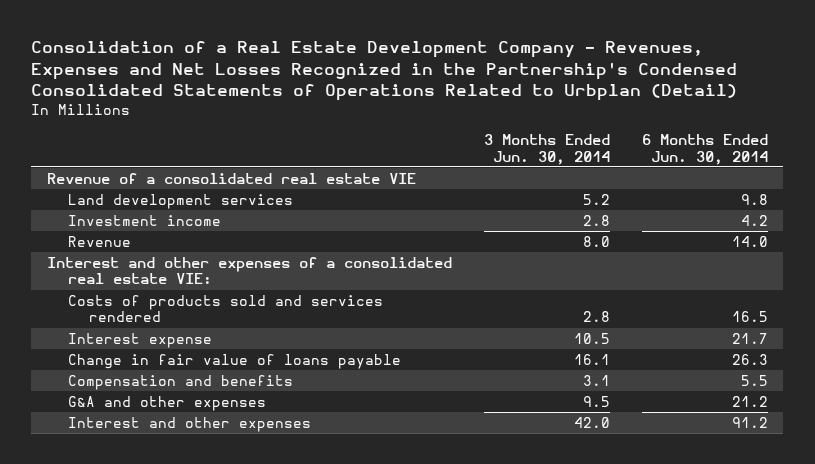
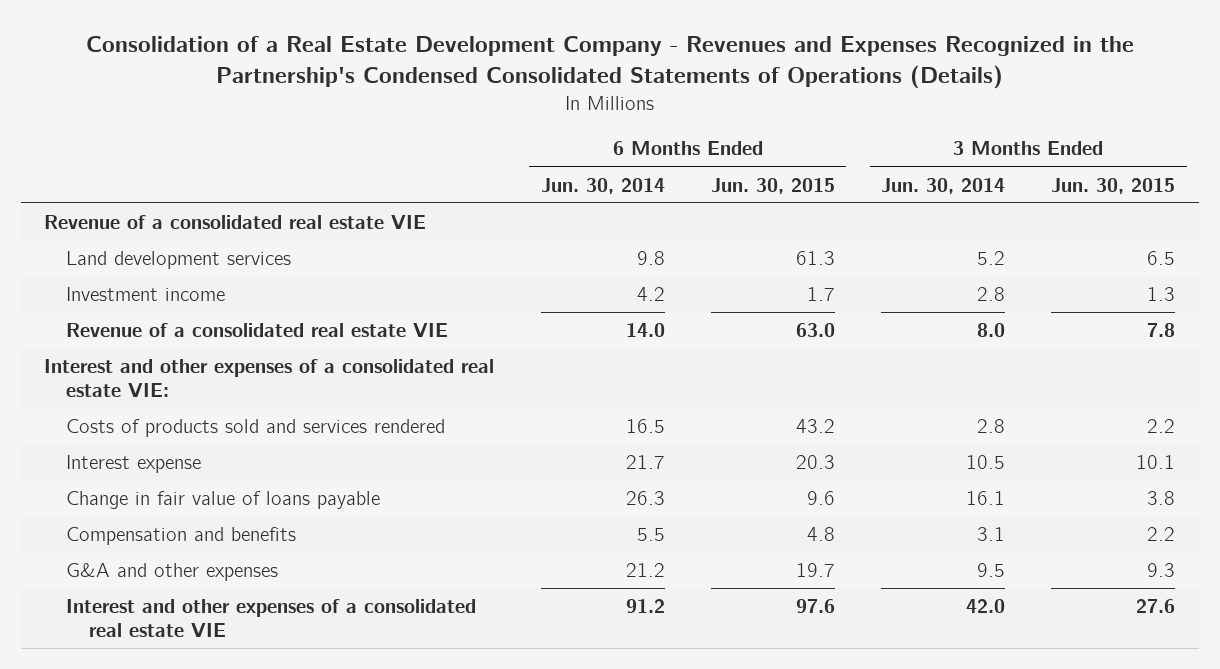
- Consolidation of a Real Estate Development Company - Revenues, Expenses and Net Losses Recognized in the Partnership's Condensed Consolidated Statements of Operations Related to Urbplan (Detail)
+ Consolidation of a Real Estate Development Company - Revenues and Expenses Recognized in the Partnership's Condensed Consolidated Statements of Operations (Details)
- | 3 Months Ended Jun. 30, 2014 | 6 Months Ended Jun. 30, 2014
+ | 6 Months Ended Jun. 30, 2014 | 6 Months Ended Jun. 30, 2015 | 3 Months Ended Jun. 30, 2014 | 3 Months Ended Jun. 30, 2015
- Revenue | 8.0 | 14.0
+ Revenue of a consolidated real estate VIE | 14.0 | 63.0 | 8.0 | 7.8
- Interest and other expenses | 42.0 | 91.2
+ Interest and other expenses of a consolidated real estate VIE | 91.2 | 97.6 | 42.0 | 27.6

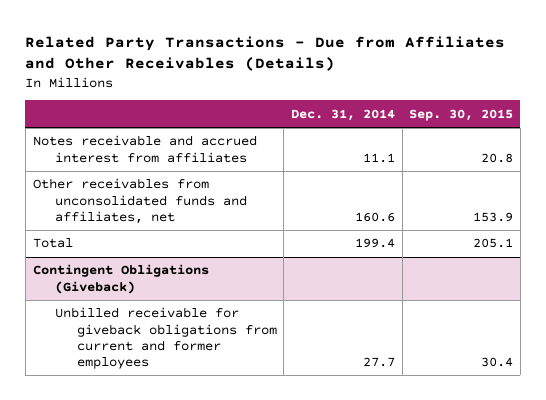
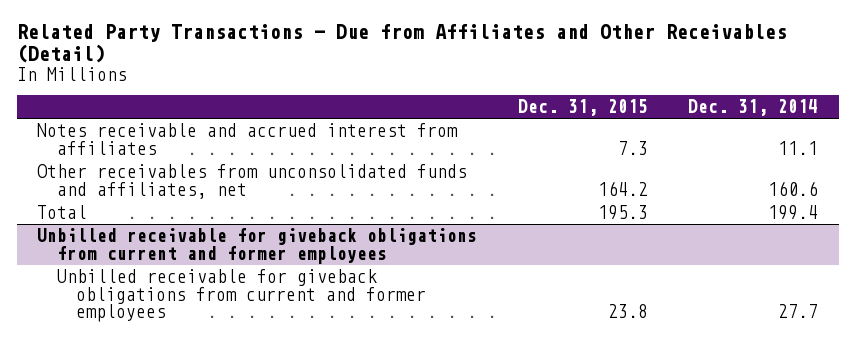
- Related Party Transactions - Due from Affiliates and Other Receivables (Details)
+ Related Party Transactions - Due from Affiliates and Other Receivables (Detail)
- | Dec. 31, 2014 | Sep. 30, 2015
+ | Dec. 31, 2015 | Dec. 31, 2014
- Contingent Obligations (Giveback)
+ Unbilled receivable for giveback obligations from current and former employees

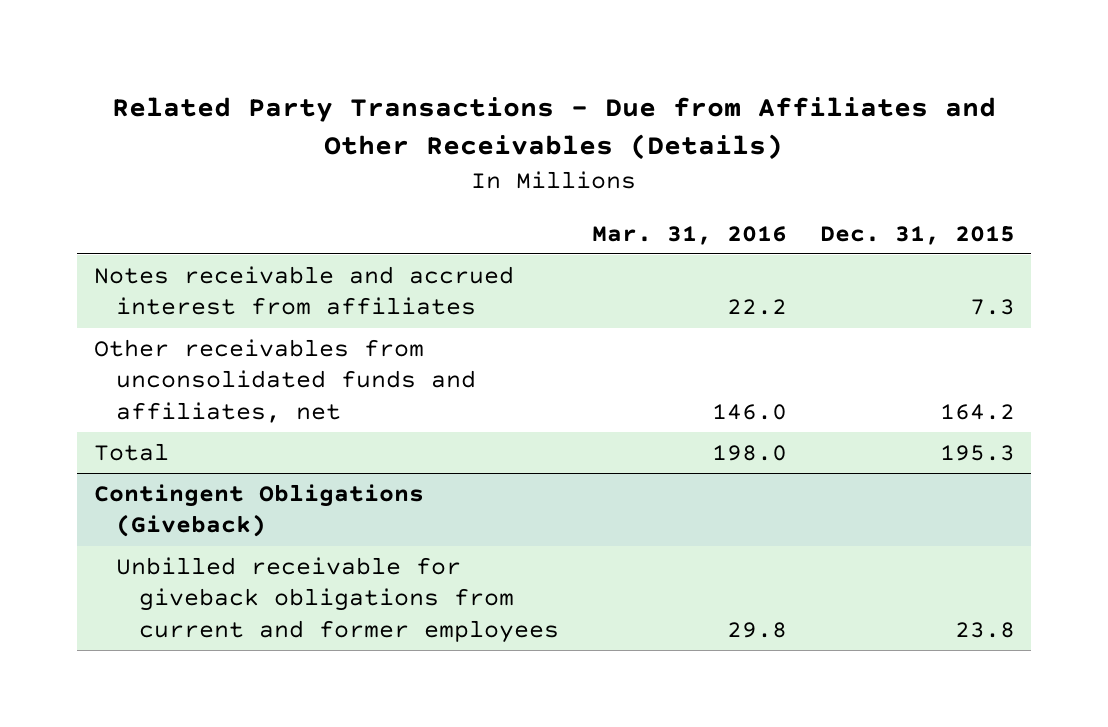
- Related Party Transactions - Due from Affiliates and Other Receivables (Detail)
+ Related Party Transactions - Due from Affiliates and Other Receivables (Details)
- | Dec. 31, 2015 | Dec. 31, 2014
+ | Mar. 31, 2016 | Dec. 31, 2015
- Unbilled receivable for giveback obligations from current and former employees
+ Contingent Obligations (Giveback)

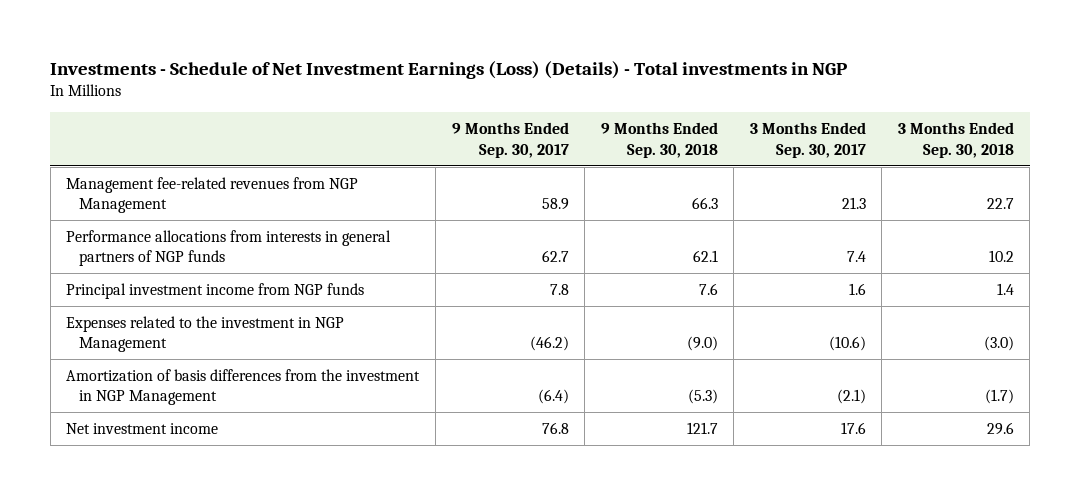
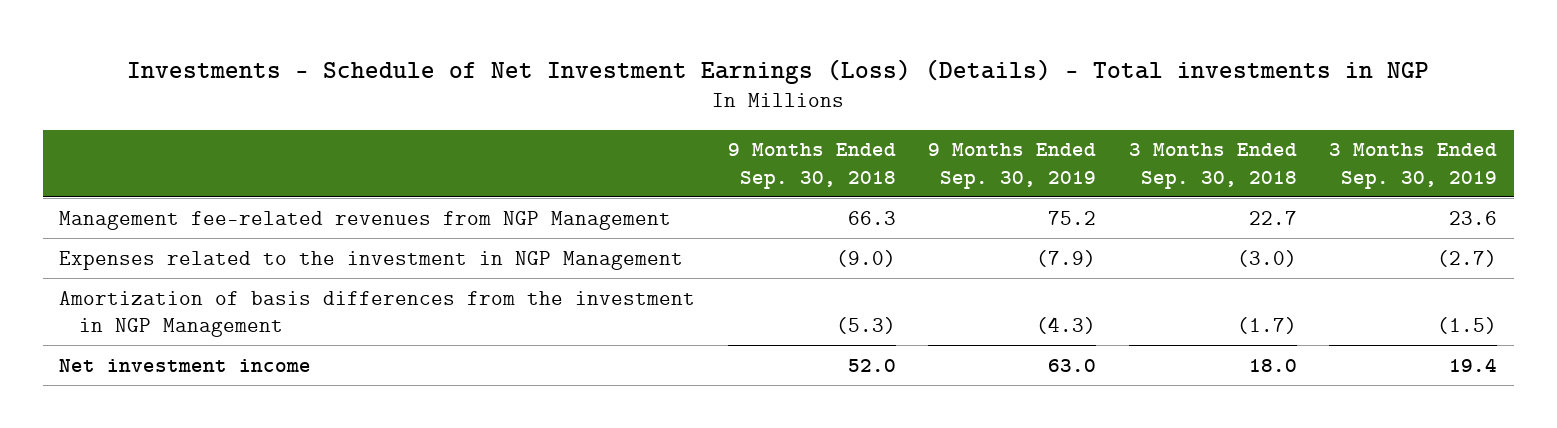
- | 9 Months Ended Sep. 30, 2017 | 9 Months Ended Sep. 30, 2018 | 3 Months Ended Sep. 30, 2017 | 3 Months Ended Sep. 30, 2018
+ | 9 Months Ended Sep. 30, 2018 | 9 Months Ended Sep. 30, 2019 | 3 Months Ended Sep. 30, 2018 | 3 Months Ended Sep. 30, 2019
- Performance allocations from interests in general partners of NGP funds | 62.7 | 62.1 | 7.4 | 10.2
- Principal investment income from NGP funds | 7.8 | 7.6 | 1.6 | 1.4
- Net investment income | 76.8 | 121.7 | 17.6 | 29.6
+ Net investment income | 52.0 | 63.0 | 18.0 | 19.4

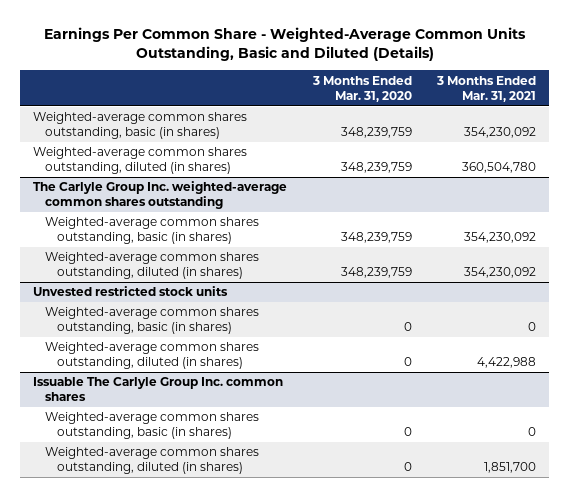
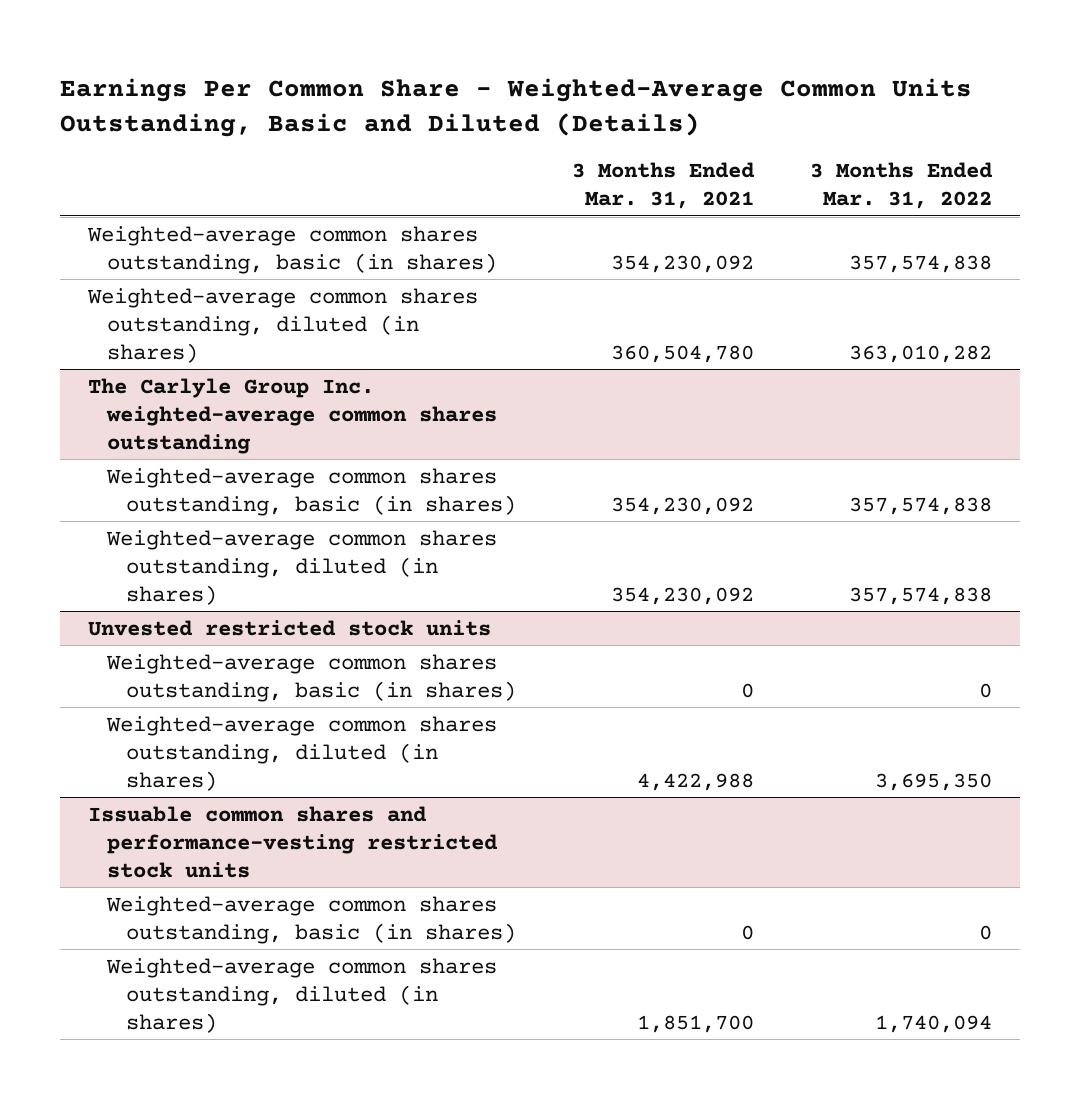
- | 3 Months Ended Mar. 31, 2020 | 3 Months Ended Mar. 31, 2021
+ | 3 Months Ended Mar. 31, 2021 | 3 Months Ended Mar. 31, 2022
- Issuable The Carlyle Group Inc. common shares
+ Issuable common shares and performance-vesting restricted stock units

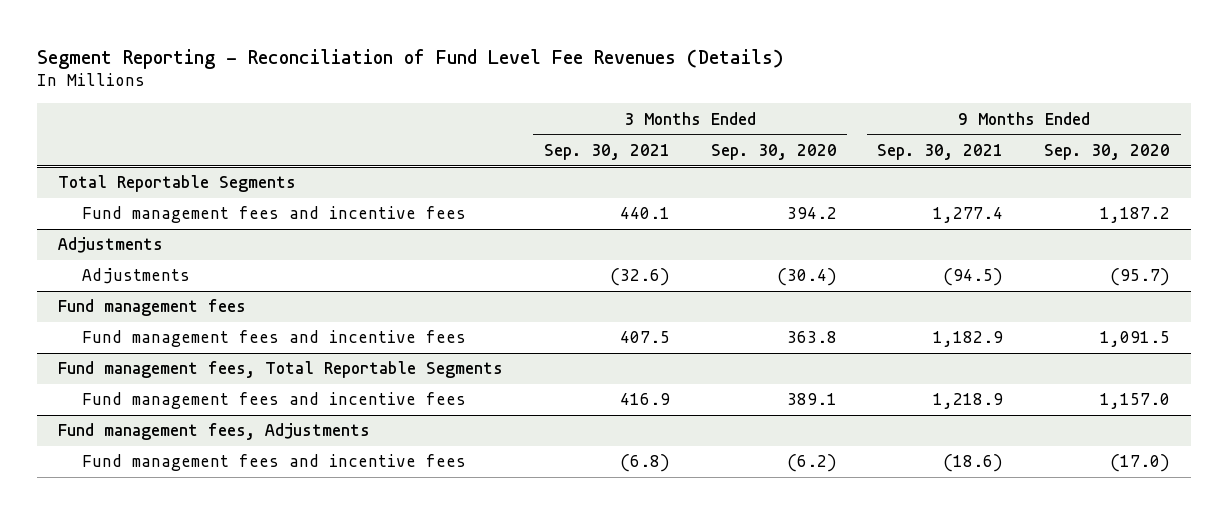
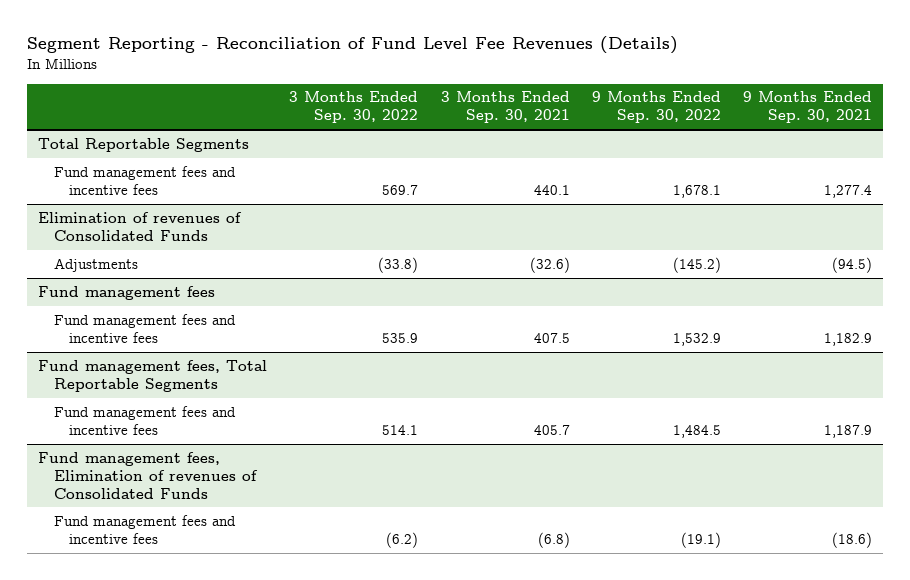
- | 3 Months Ended Sep. 30, 2021 | 3 Months Ended Sep. 30, 2020 | 9 Months Ended Sep. 30, 2021 | 9 Months Ended Sep. 30, 2020
+ | 3 Months Ended Sep. 30, 2022 | 3 Months Ended Sep. 30, 2021 | 9 Months Ended Sep. 30, 2022 | 9 Months Ended Sep. 30, 2021
- Adjustments
+ Elimination of revenues of Consolidated Funds
@ Fund management fees, Total Reportable Segments
- Fund management fees and incentive fees | 416.9 | 389.1 | 1,218.9 | 1,157.0
- Fund management fees, Adjustments
@ Fund management fees, Total Reportable Segments
+ Fund management fees and incentive fees | 514.1 | 405.7 | 1,484.5 | 1,187.9
+ Fund management fees, Elimination of revenues of Consolidated Funds

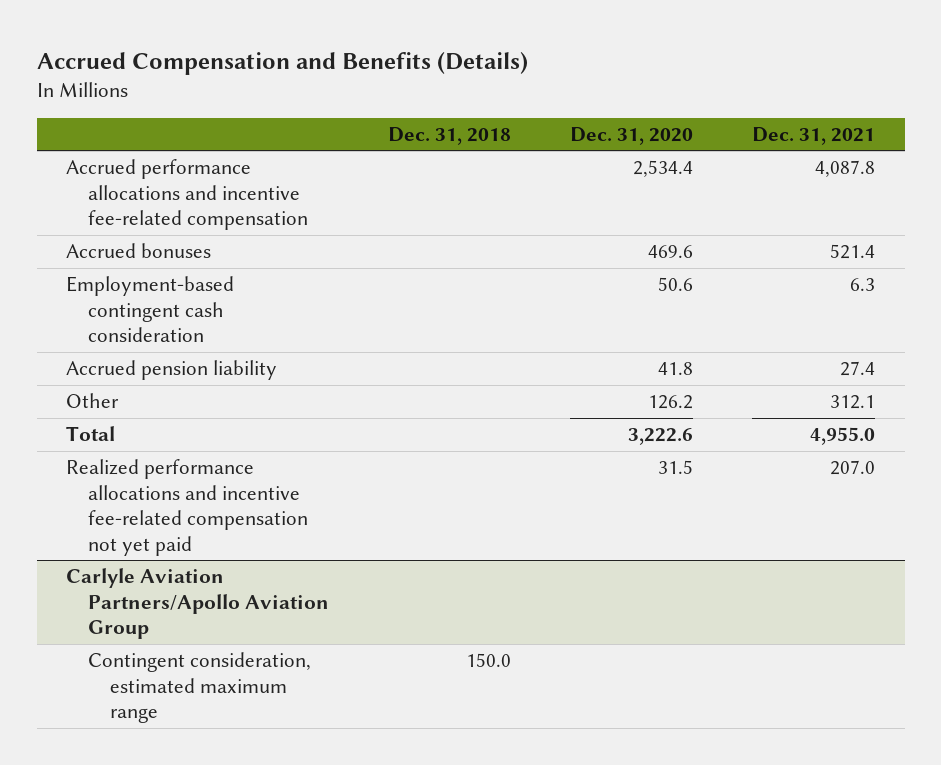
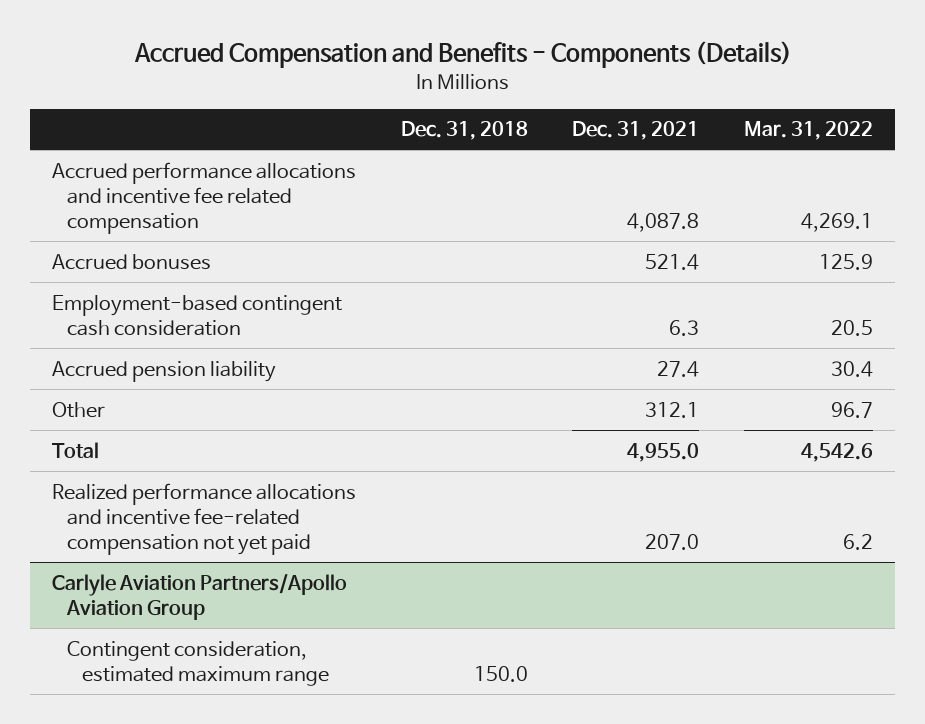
- Accrued Compensation and Benefits (Details)
+ Accrued Compensation and Benefits - Components (Details)
- | Dec. 31, 2018 | Dec. 31, 2020 | Dec. 31, 2021
+ | Dec. 31, 2018 | Dec. 31, 2021 | Mar. 31, 2022
- Accrued performance allocations and incentive fee-related compensation | | 2,534.4 | 4,087.8
+ Accrued performance allocations and incentive fee related compensation | | 4,087.8 | 4,269.1

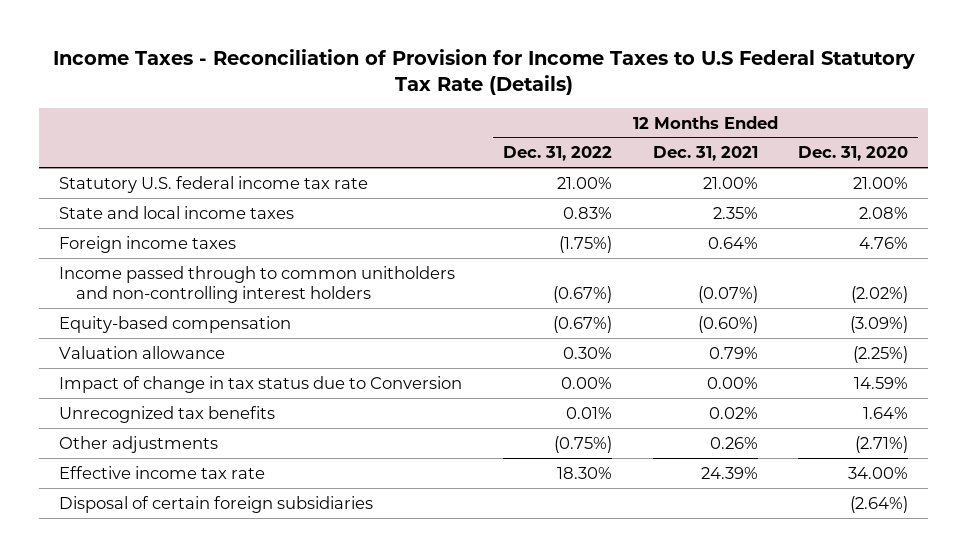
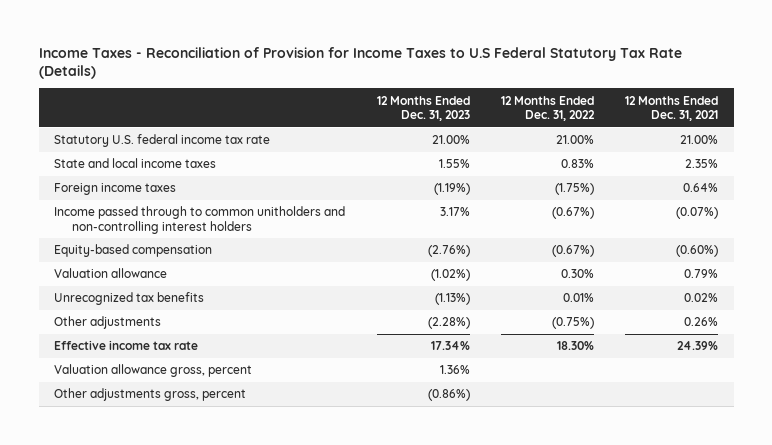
- | 12 Months Ended Dec. 31, 2022 | 12 Months Ended Dec. 31, 2021 | 12 Months Ended Dec. 31, 2020
+ | 12 Months Ended Dec. 31, 2023 | 12 Months Ended Dec. 31, 2022 | 12 Months Ended Dec. 31, 2021
- Impact of change in tax status due to Conversion | 0.00% | 0.00% | 14.59%
- Disposal of certain foreign subsidiaries | | | (2.64%)
+ Valuation allowance gross, percent | 1.36% | |
+ Other adjustments gross, percent | (0.86%) | |

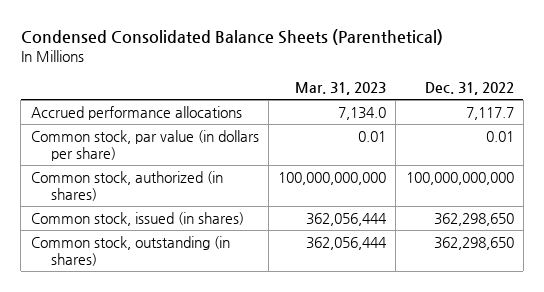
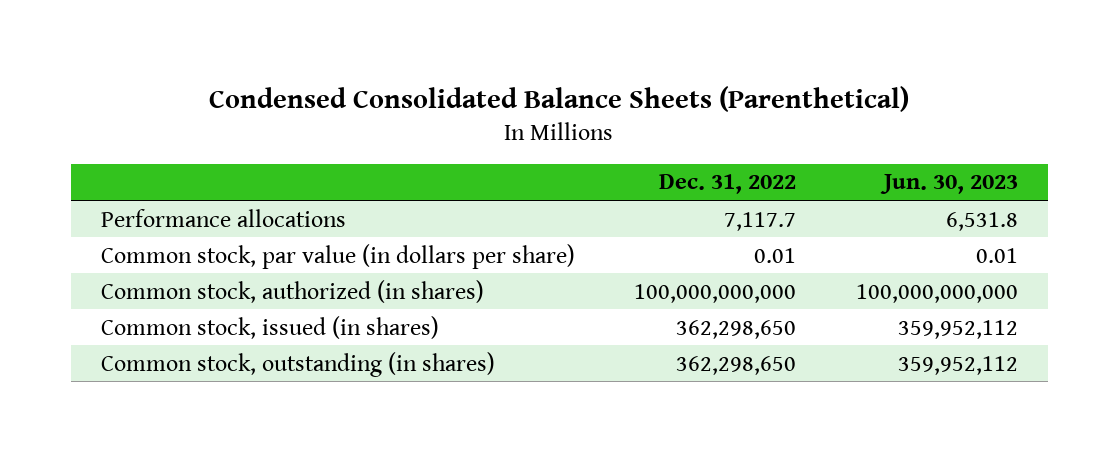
- | Mar. 31, 2023 | Dec. 31, 2022
+ | Dec. 31, 2022 | Jun. 30, 2023
- Accrued performance allocations | 7,134.0 | 7,117.7
+ Performance allocations | 7,117.7 | 6,531.8

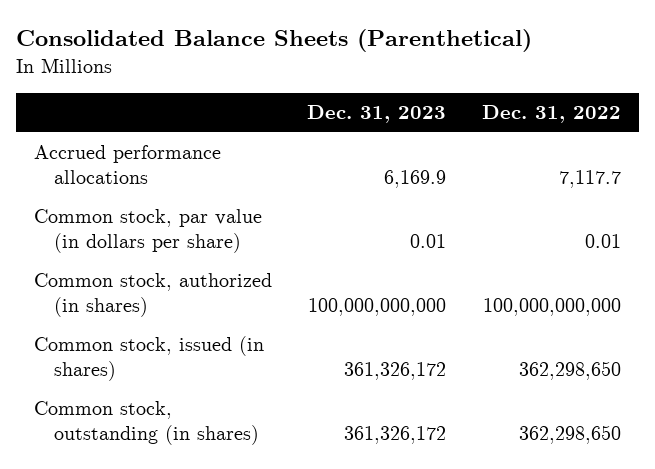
- Condensed Consolidated Balance Sheets (Parenthetical)
+ Consolidated Balance Sheets (Parenthetical)
- | Dec. 31, 2022 | Jun. 30, 2023
+ | Dec. 31, 2023 | Dec. 31, 2022
- Performance allocations | 7,117.7 | 6,531.8
+ Accrued performance allocations | 6,169.9 | 7,117.7

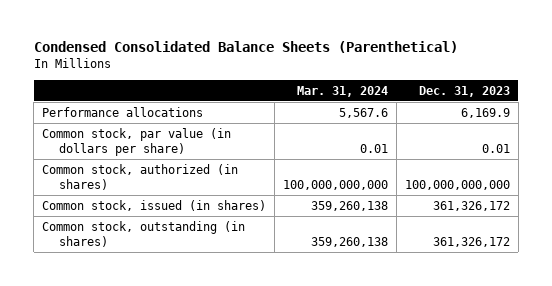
- Consolidated Balance Sheets (Parenthetical)
+ Condensed Consolidated Balance Sheets (Parenthetical)
- | Dec. 31, 2023 | Dec. 31, 2022
+ | Mar. 31, 2024 | Dec. 31, 2023
- Accrued performance allocations | 6,169.9 | 7,117.7
+ Performance allocations | 5,567.6 | 6,169.9

